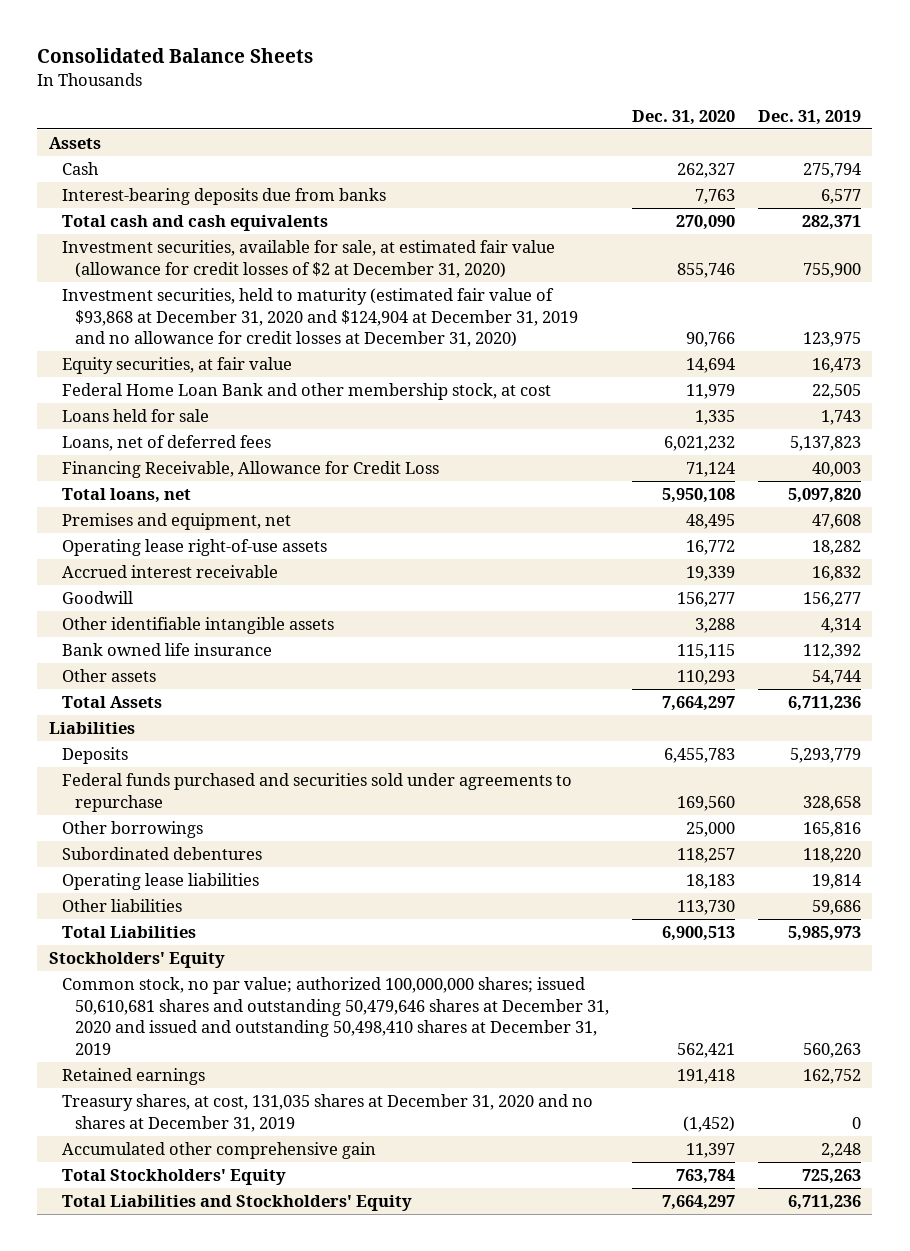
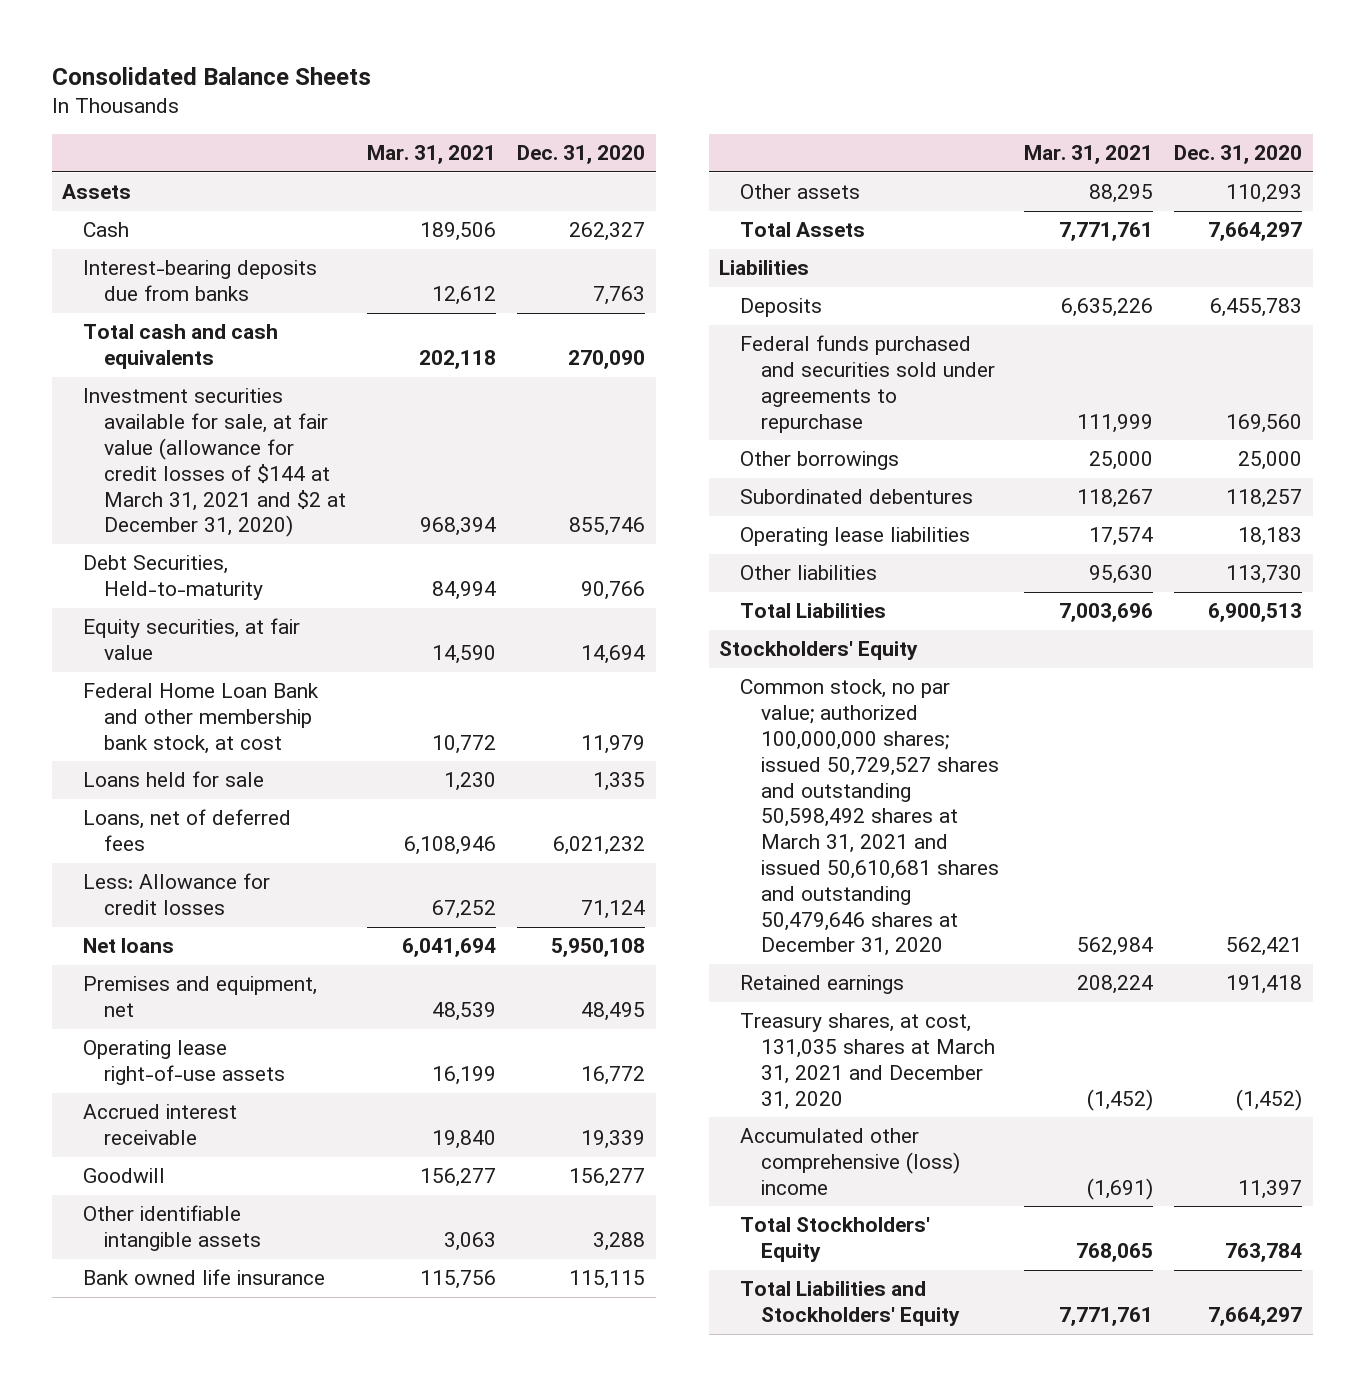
- | Dec. 31, 2020 | Dec. 31, 2019
+ | Mar. 31, 2021 | Dec. 31, 2020
- Investment securities, available for sale, at estimated fair value (allowance for credit losses of $2 at December 31, 2020) | 855,746 | 755,900
- Investment securities, held to maturity (estimated fair value of $93,868 at December 31, 2020 and $124,904 at December 31, 2019 and no allowance for credit losses at December 31, 2020) | 90,766 | 123,975
+ Investment securities available for sale, at fair value (allowance for credit losses of $144 at March 31, 2021 and $2 at December 31, 2020) | 968,394 | 855,746
+ Debt Securities, Held-to-maturity | 84,994 | 90,766
- Federal Home Loan Bank and other membership stock, at cost | 11,979 | 22,505
+ Federal Home Loan Bank and other membership bank stock, at cost | 10,772 | 11,979
- Financing Receivable, Allowance for Credit Loss | 71,124 | 40,003
- Total loans, net | 5,950,108 | 5,097,820
+ Less: Allowance for credit losses | 67,252 | 71,124
+ Net loans | 6,041,694 | 5,950,108
- Common stock, no par value; authorized 100,000,000 shares; issued 50,610,681 shares and outstanding 50,479,646 shares at December 31, 2020 and issued and outstanding 50,498,410 shares at December 31, 2019 | 562,421 | 560,263
+ Common stock, no par value; authorized 100,000,000 shares; issued 50,729,527 shares and outstanding 50,598,492 shares at March 31, 2021 and issued 50,610,681 shares and outstanding 50,479,646 shares at December 31, 2020 | 562,984 | 562,421
- Treasury shares, at cost, 131,035 shares at December 31, 2020 and no shares at December 31, 2019 | (1,452) | 0
- Accumulated other comprehensive gain | 11,397 | 2,248
+ Treasury shares, at cost, 131,035 shares at March 31, 2021 and December 31, 2020 | (1,452) | (1,452)
+ Accumulated other comprehensive (loss) income | (1,691) | 11,397

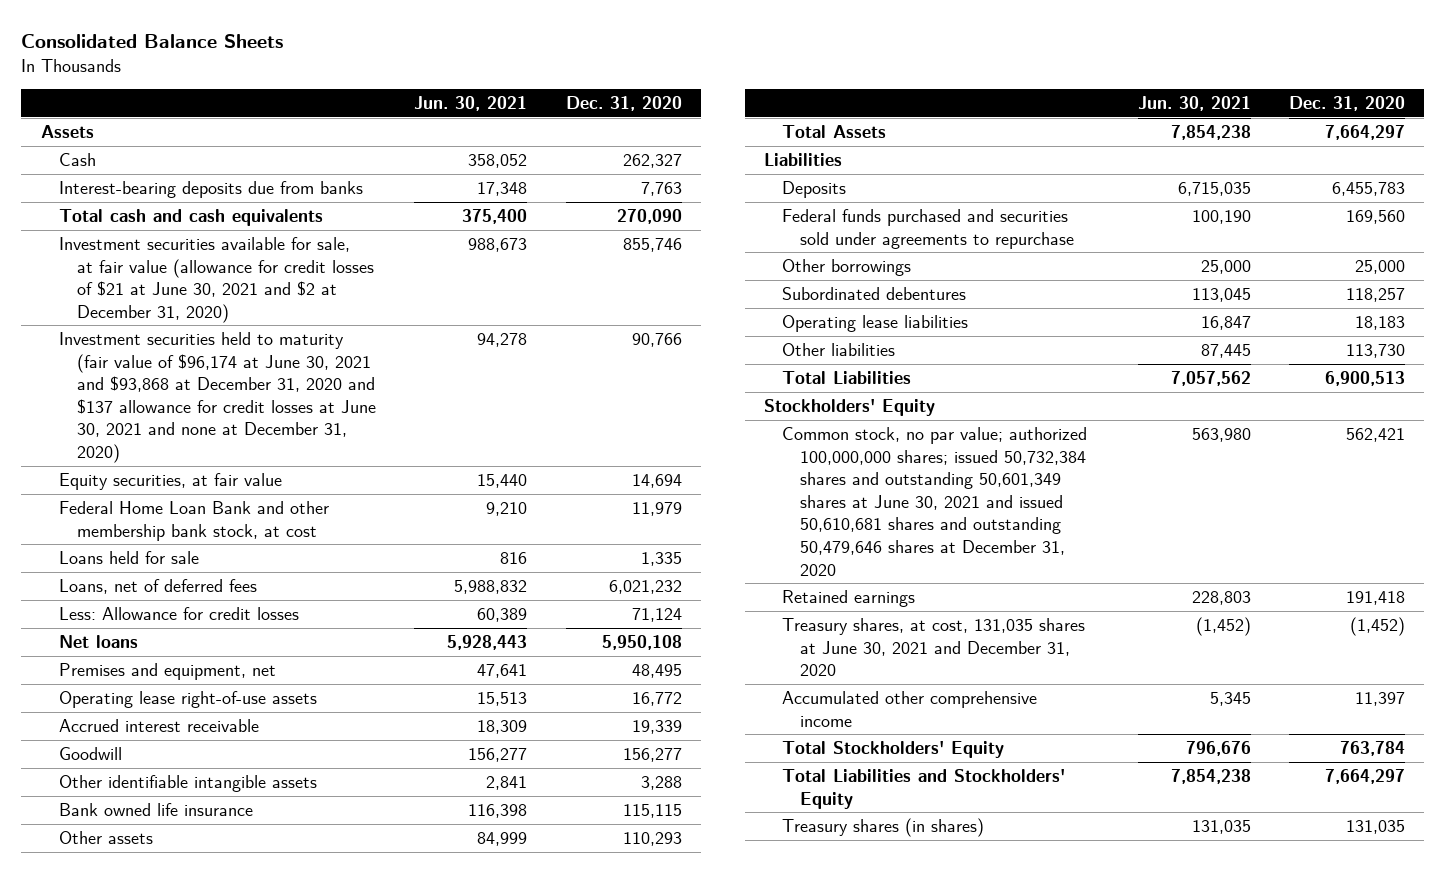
- | Mar. 31, 2021 | Dec. 31, 2020
+ | Jun. 30, 2021 | Dec. 31, 2020
- Investment securities available for sale, at fair value (allowance for credit losses of $144 at March 31, 2021 and $2 at December 31, 2020) | 968,394 | 855,746
- Debt Securities, Held-to-maturity | 84,994 | 90,766
+ Investment securities available for sale, at fair value (allowance for credit losses of $21 at June 30, 2021 and $2 at December 31, 2020) | 988,673 | 855,746
+ Investment securities held to maturity (fair value of $96,174 at June 30, 2021 and $93,868 at December 31, 2020 and $137 allowance for credit losses at June 30, 2021 and none at December 31, 2020) | 94,278 | 90,766
- Common stock, no par value; authorized 100,000,000 shares; issued 50,729,527 shares and outstanding 50,598,492 shares at March 31, 2021 and issued 50,610,681 shares and outstanding 50,479,646 shares at December 31, 2020 | 562,984 | 562,421
+ Common stock, no par value; authorized 100,000,000 shares; issued 50,732,384 shares and outstanding 50,601,349 shares at June 30, 2021 and issued 50,610,681 shares and outstanding 50,479,646 shares at December 31, 2020 | 563,980 | 562,421
- Treasury shares, at cost, 131,035 shares at March 31, 2021 and December 31, 2020 | (1,452) | (1,452)
- Accumulated other comprehensive (loss) income | (1,691) | 11,397
+ Treasury shares, at cost, 131,035 shares at June 30, 2021 and December 31, 2020 | (1,452) | (1,452)
+ Accumulated other comprehensive income | 5,345 | 11,397
+ Treasury shares (in shares) | 131,035 | 131,035

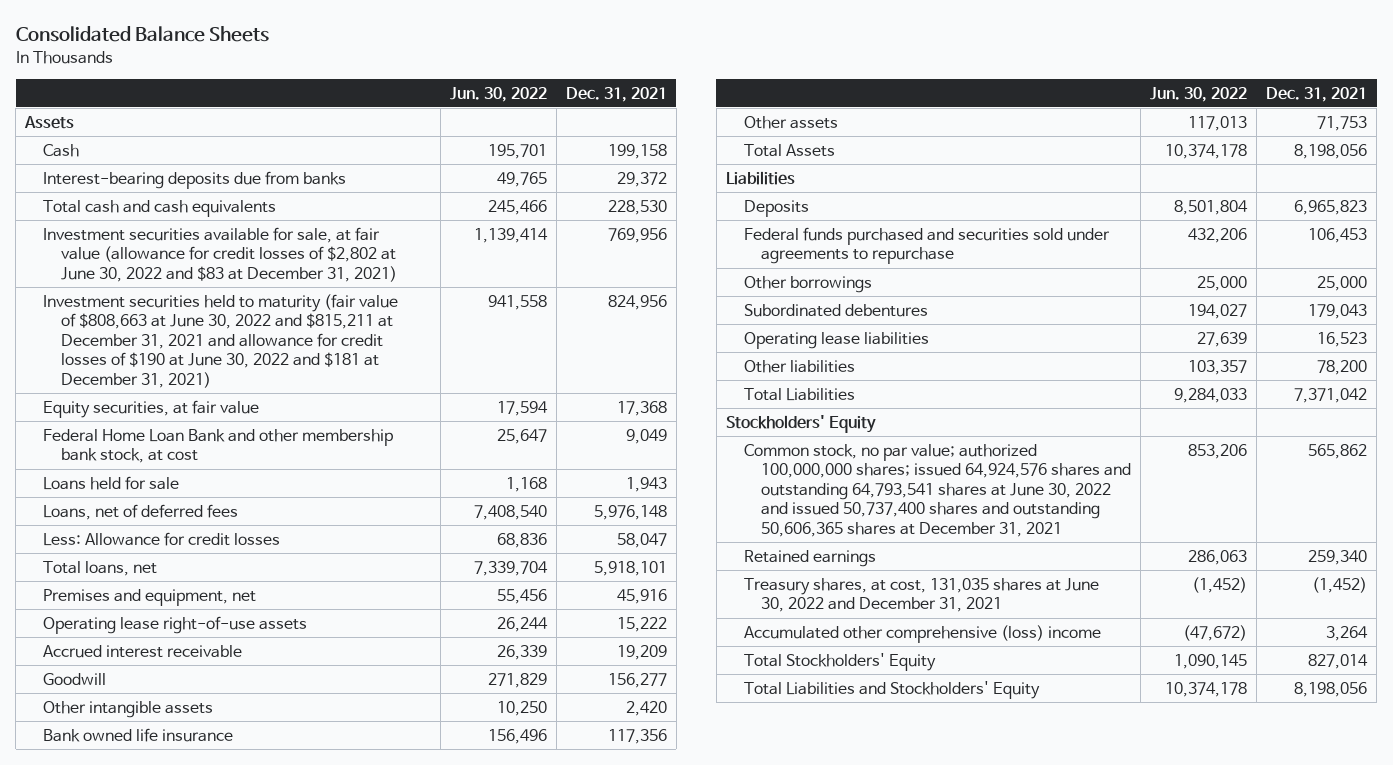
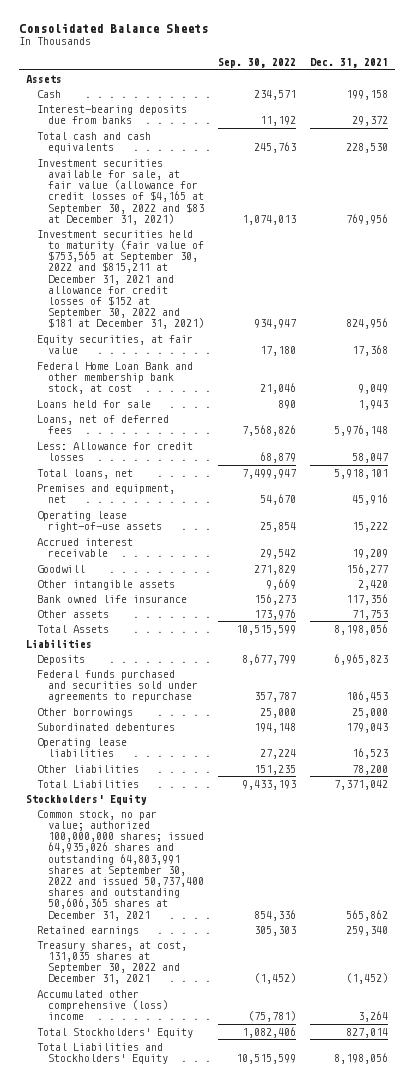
- | Jun. 30, 2022 | Dec. 31, 2021
+ | Sep. 30, 2022 | Dec. 31, 2021
- Investment securities available for sale, at fair value (allowance for credit losses of $2,802 at June 30, 2022 and $83 at December 31, 2021) | 1,139,414 | 769,956
- Investment securities held to maturity (fair value of $808,663 at June 30, 2022 and $815,211 at December 31, 2021 and allowance for credit losses of $190 at June 30, 2022 and $181 at December 31, 2021) | 941,558 | 824,956
+ Investment securities available for sale, at fair value (allowance for credit losses of $4,165 at September 30, 2022 and $83 at December 31, 2021) | 1,074,013 | 769,956
+ Investment securities held to maturity (fair value of $753,565 at September 30, 2022 and $815,211 at December 31, 2021 and allowance for credit losses of $152 at September 30, 2022 and $181 at December 31, 2021) | 934,947 | 824,956
- Common stock, no par value; authorized 100,000,000 shares; issued 64,924,576 shares and outstanding 64,793,541 shares at June 30, 2022 and issued 50,737,400 shares and outstanding 50,606,365 shares at December 31, 2021 | 853,206 | 565,862
+ Common stock, no par value; authorized 100,000,000 shares; issued 64,935,026 shares and outstanding 64,803,991 shares at September 30, 2022 and issued 50,737,400 shares and outstanding 50,606,365 shares at December 31, 2021 | 854,336 | 565,862
- Treasury shares, at cost, 131,035 shares at June 30, 2022 and December 31, 2021 | (1,452) | (1,452)
+ Treasury shares, at cost, 131,035 shares at September 30, 2022 and December 31, 2021 | (1,452) | (1,452)

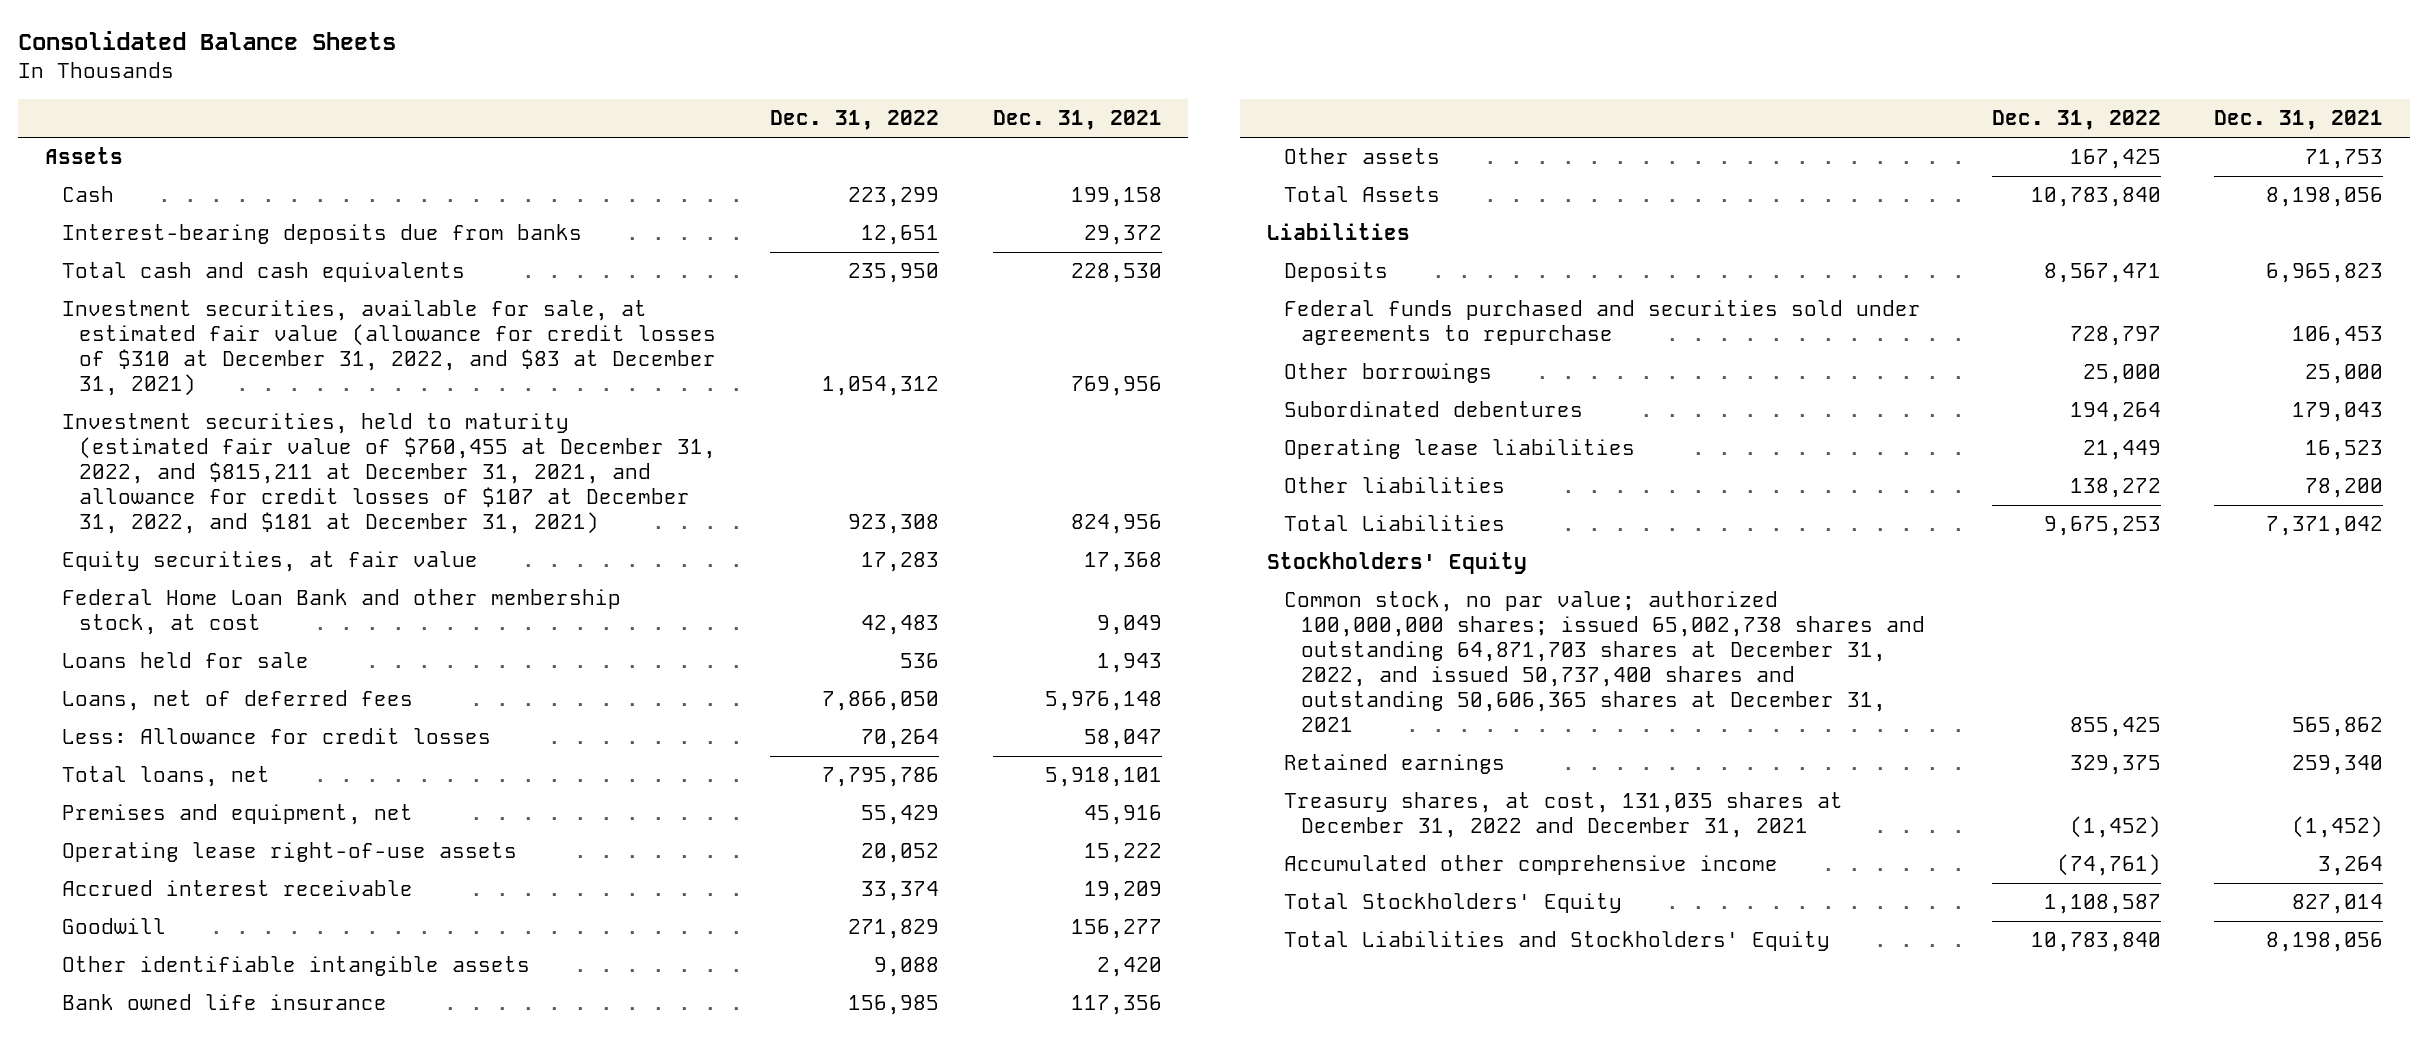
- | Sep. 30, 2022 | Dec. 31, 2021
+ | Dec. 31, 2022 | Dec. 31, 2021
- Investment securities available for sale, at fair value (allowance for credit losses of $4,165 at September 30, 2022 and $83 at December 31, 2021) | 1,074,013 | 769,956
- Investment securities held to maturity (fair value of $753,565 at September 30, 2022 and $815,211 at December 31, 2021 and allowance for credit losses of $152 at September 30, 2022 and $181 at December 31, 2021) | 934,947 | 824,956
+ Investment securities, available for sale, at estimated fair value (allowance for credit losses of $310 at December 31, 2022, and $83 at December 31, 2021) | 1,054,312 | 769,956
+ Investment securities, held to maturity (estimated fair value of $760,455 at December 31, 2022, and $815,211 at December 31, 2021, and allowance for credit losses of $107 at December 31, 2022, and $181 at December 31, 2021) | 923,308 | 824,956
- Federal Home Loan Bank and other membership bank stock, at cost | 21,046 | 9,049
+ Federal Home Loan Bank and other membership stock, at cost | 42,483 | 9,049
- Other intangible assets | 9,669 | 2,420
+ Other identifiable intangible assets | 9,088 | 2,420
- Common stock, no par value; authorized 100,000,000 shares; issued 64,935,026 shares and outstanding 64,803,991 shares at September 30, 2022 and issued 50,737,400 shares and outstanding 50,606,365 shares at December 31, 2021 | 854,336 | 565,862
+ Common stock, no par value; authorized 100,000,000 shares; issued 65,002,738 shares and outstanding 64,871,703 shares at December 31, 2022, and issued 50,737,400 shares and outstanding 50,606,365 shares at December 31, 2021 | 855,425 | 565,862
- Treasury shares, at cost, 131,035 shares at September 30, 2022 and December 31, 2021 | (1,452) | (1,452)
- Accumulated other comprehensive (loss) income | (75,781) | 3,264
+ Treasury shares, at cost, 131,035 shares at December 31, 2022 and December 31, 2021 | (1,452) | (1,452)
+ Accumulated other comprehensive income | (74,761) | 3,264

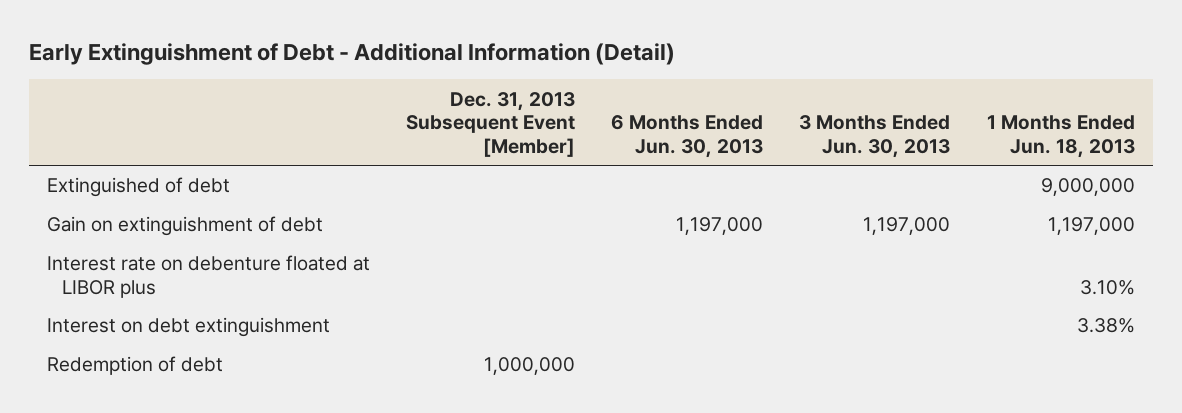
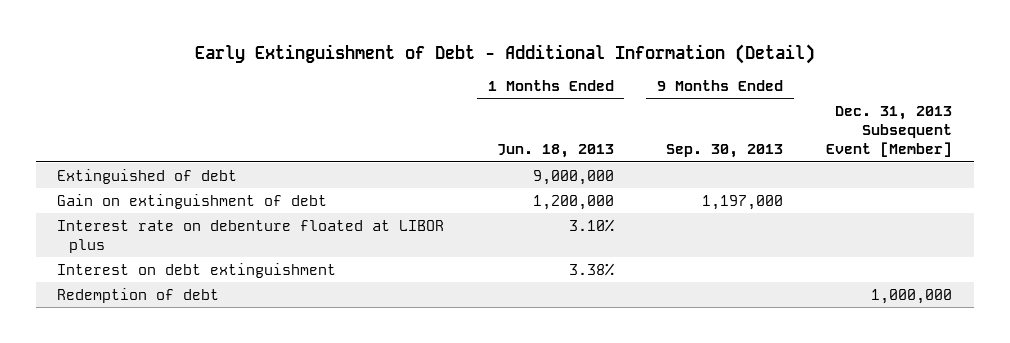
- | Dec. 31, 2013 Subsequent Event [Member] | 6 Months Ended Jun. 30, 2013 | 3 Months Ended Jun. 30, 2013 | 1 Months Ended Jun. 18, 2013
+ | 1 Months Ended Jun. 18, 2013 | 9 Months Ended Sep. 30, 2013 | Dec. 31, 2013 Subsequent Event [Member]
- Gain on extinguishment of debt | | 1,197,000 | 1,197,000 | 1,197,000
+ Gain on extinguishment of debt | 1,200,000 | 1,197,000 |

